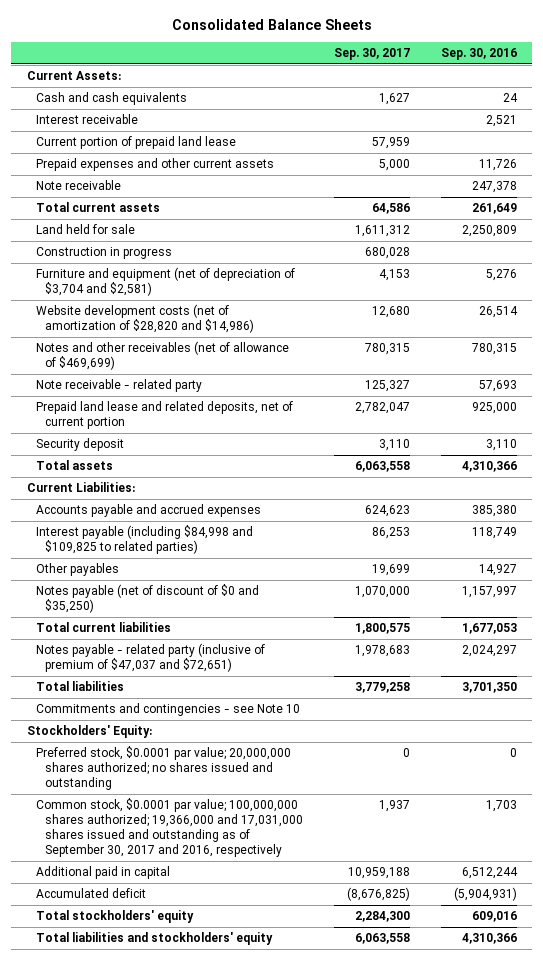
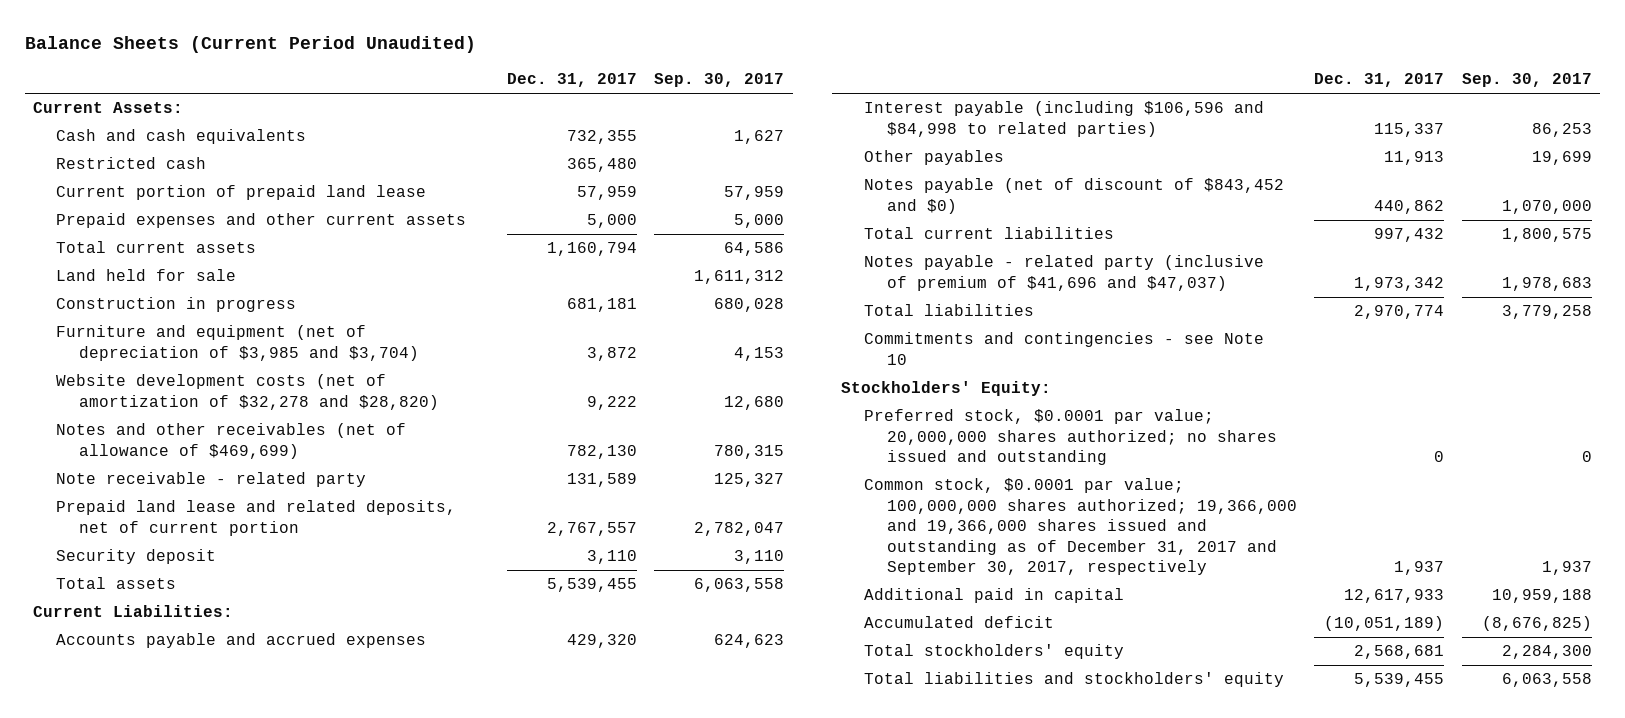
- Consolidated Balance Sheets
+ Balance Sheets (Current Period Unaudited)
- | Sep. 30, 2017 | Sep. 30, 2016
+ | Dec. 31, 2017 | Sep. 30, 2017
- Interest receivable | | 2,521
+ Restricted cash | 365,480 |
- Note receivable | | 247,378
- Furniture and equipment (net of depreciation of $3,704 and $2,581) | 4,153 | 5,276
- Website development costs (net of amortization of $28,820 and $14,986) | 12,680 | 26,514
+ Furniture and equipment (net of depreciation of $3,985 and $3,704) | 3,872 | 4,153
+ Website development costs (net of amortization of $32,278 and $28,820) | 9,222 | 12,680
- Interest payable (including $84,998 and $109,825 to related parties) | 86,253 | 118,749
+ Interest payable (including $106,596 and $84,998 to related parties) | 115,337 | 86,253
- Notes payable (net of discount of $0 and $35,250) | 1,070,000 | 1,157,997
+ Notes payable (net of discount of $843,452 and $0) | 440,862 | 1,070,000
- Notes payable - related party (inclusive of premium of $47,037 and $72,651) | 1,978,683 | 2,024,297
+ Notes payable - related party (inclusive of premium of $41,696 and $47,037) | 1,973,342 | 1,978,683
- Common stock, $0.0001 par value; 100,000,000 shares authorized; 19,366,000 and 17,031,000 shares issued and outstanding as of September 30, 2017 and 2016, respectively | 1,937 | 1,703
+ Common stock, $0.0001 par value; 100,000,000 shares authorized; 19,366,000 and 19,366,000 shares issued and outstanding as of December 31, 2017 and September 30, 2017, respectively | 1,937 | 1,937

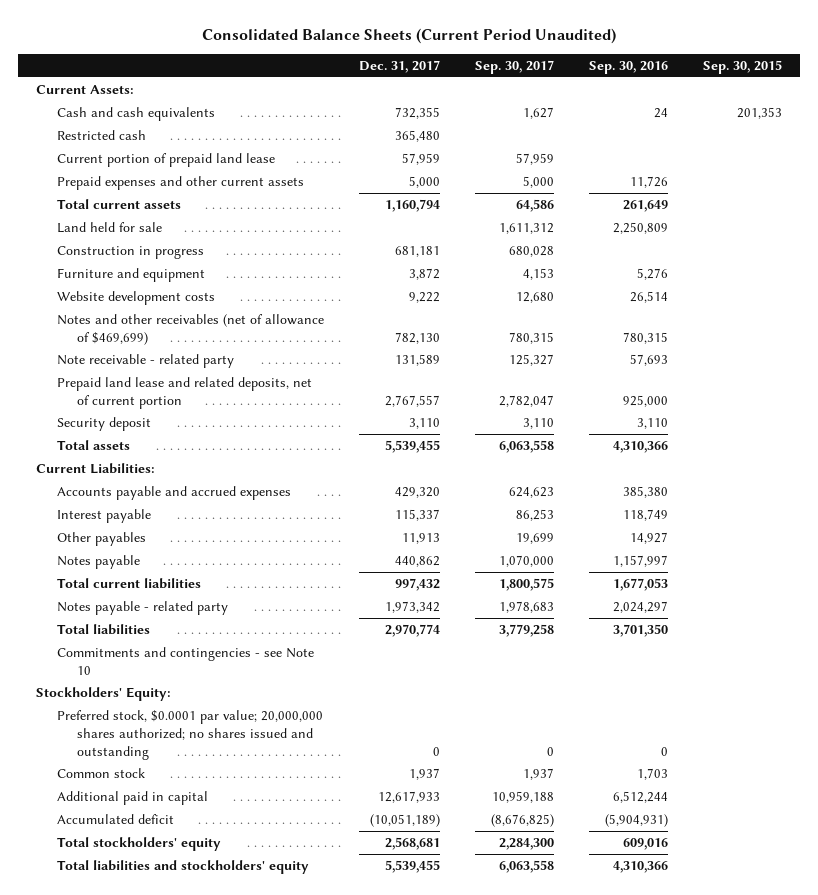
- Balance Sheets (Current Period Unaudited)
+ Consolidated Balance Sheets (Current Period Unaudited)
- | Dec. 31, 2017 | Sep. 30, 2017
+ | Dec. 31, 2017 | Sep. 30, 2017 | Sep. 30, 2016 | Sep. 30, 2015
- Furniture and equipment (net of depreciation of $3,985 and $3,704) | 3,872 | 4,153
- Website development costs (net of amortization of $32,278 and $28,820) | 9,222 | 12,680
+ Furniture and equipment | 3,872 | 4,153 | 5,276 |
+ Website development costs | 9,222 | 12,680 | 26,514 |
- Interest payable (including $106,596 and $84,998 to related parties) | 115,337 | 86,253
+ Interest payable | 115,337 | 86,253 | 118,749 |
- Notes payable (net of discount of $843,452 and $0) | 440,862 | 1,070,000
+ Notes payable | 440,862 | 1,070,000 | 1,157,997 |
- Notes payable - related party (inclusive of premium of $41,696 and $47,037) | 1,973,342 | 1,978,683
+ Notes payable - related party | 1,973,342 | 1,978,683 | 2,024,297 |
- Common stock, $0.0001 par value; 100,000,000 shares authorized; 19,366,000 and 19,366,000 shares issued and outstanding as of December 31, 2017 and September 30, 2017, respectively | 1,937 | 1,937
+ Common stock | 1,937 | 1,937 | 1,703 |

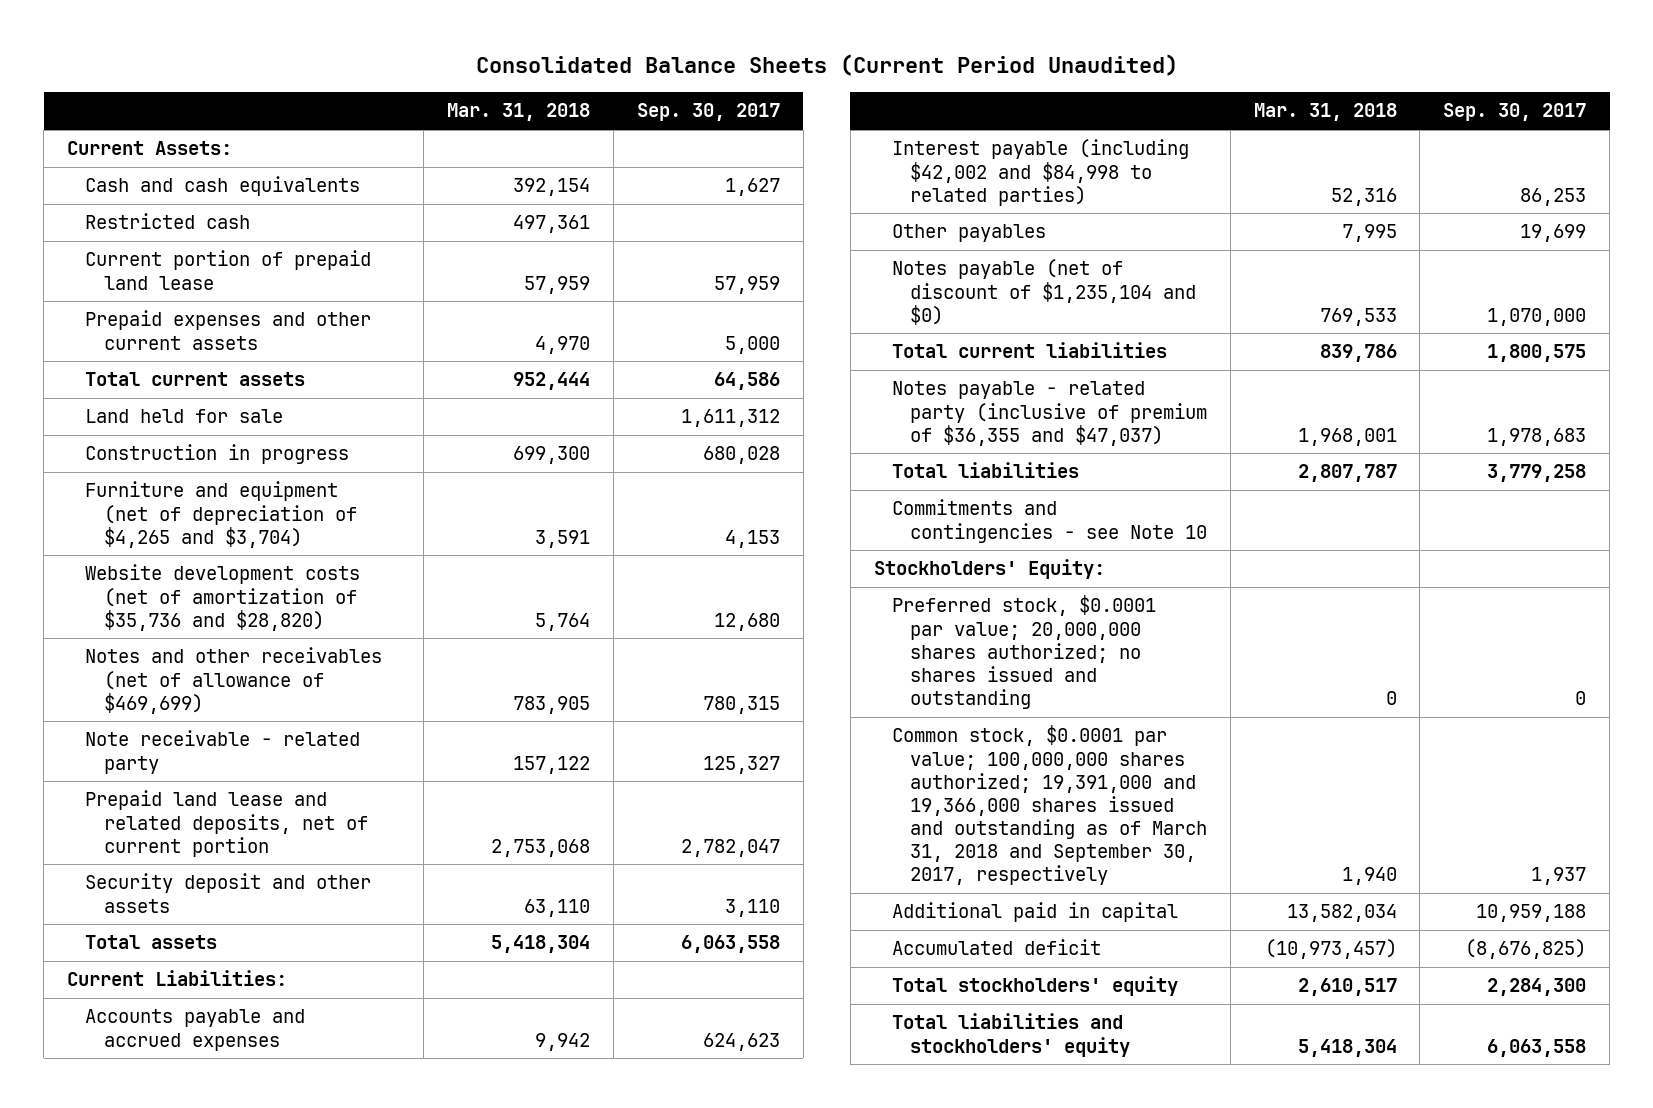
- | Dec. 31, 2017 | Sep. 30, 2017 | Sep. 30, 2016 | Sep. 30, 2015
+ | Mar. 31, 2018 | Sep. 30, 2017
- Furniture and equipment | 3,872 | 4,153 | 5,276 |
- Website development costs | 9,222 | 12,680 | 26,514 |
+ Furniture and equipment (net of depreciation of $4,265 and $3,704) | 3,591 | 4,153
+ Website development costs (net of amortization of $35,736 and $28,820) | 5,764 | 12,680
- Security deposit | 3,110 | 3,110 | 3,110 |
+ Security deposit and other assets | 63,110 | 3,110
- Interest payable | 115,337 | 86,253 | 118,749 |
+ Interest payable (including $42,002 and $84,998 to related parties) | 52,316 | 86,253
- Notes payable | 440,862 | 1,070,000 | 1,157,997 |
+ Notes payable (net of discount of $1,235,104 and $0) | 769,533 | 1,070,000
- Notes payable - related party | 1,973,342 | 1,978,683 | 2,024,297 |
+ Notes payable - related party (inclusive of premium of $36,355 and $47,037) | 1,968,001 | 1,978,683
- Common stock | 1,937 | 1,937 | 1,703 |
+ Common stock, $0.0001 par value; 100,000,000 shares authorized; 19,391,000 and 19,366,000 shares issued and outstanding as of March 31, 2018 and September 30, 2017, respectively | 1,940 | 1,937

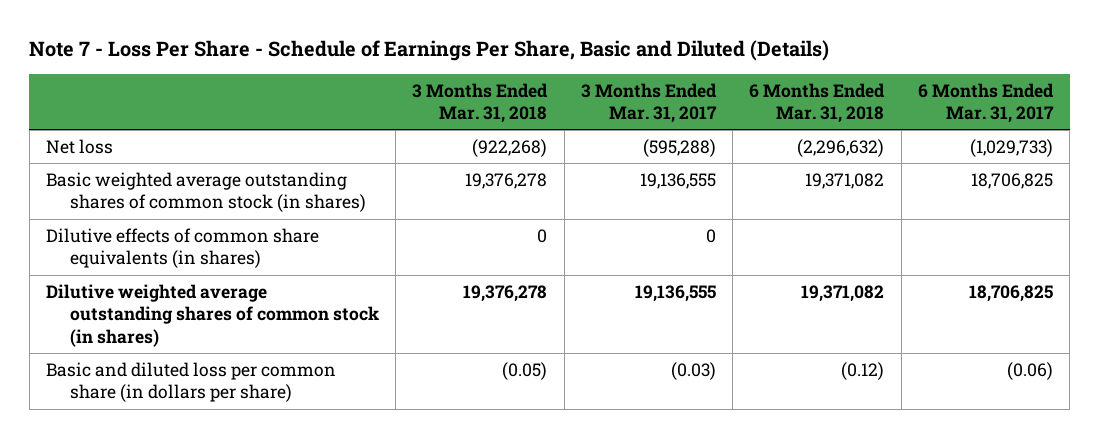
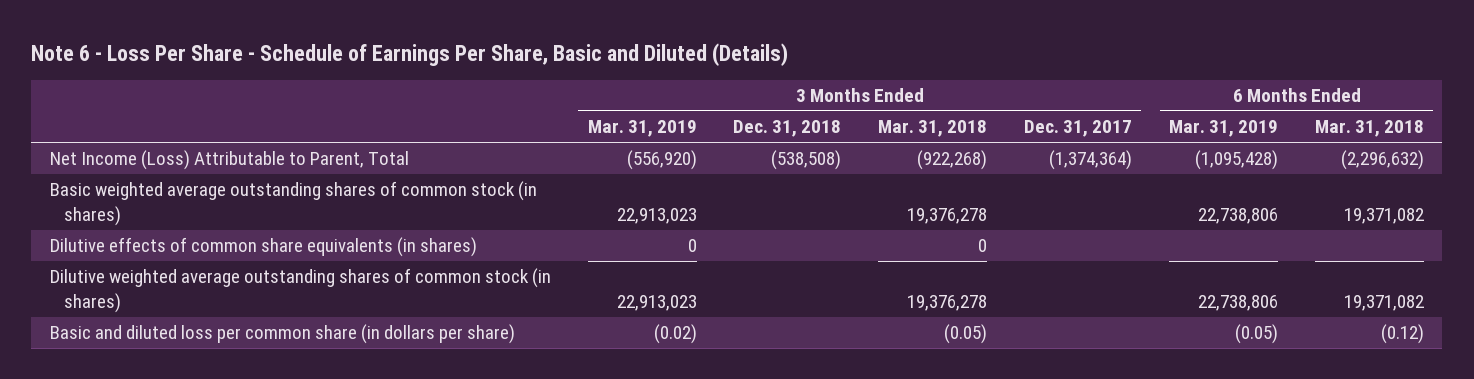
- Note 7 - Loss Per Share - Schedule of Earnings Per Share, Basic and Diluted (Details)
+ Note 6 - Loss Per Share - Schedule of Earnings Per Share, Basic and Diluted (Details)
- | 3 Months Ended Mar. 31, 2018 | 3 Months Ended Mar. 31, 2017 | 6 Months Ended Mar. 31, 2018 | 6 Months Ended Mar. 31, 2017
+ | 3 Months Ended Mar. 31, 2019 | 3 Months Ended Dec. 31, 2018 | 3 Months Ended Mar. 31, 2018 | 3 Months Ended Dec. 31, 2017 | 6 Months Ended Mar. 31, 2019 | 6 Months Ended Mar. 31, 2018
- Net loss | (922,268) | (595,288) | (2,296,632) | (1,029,733)
+ Net Income (Loss) Attributable to Parent, Total | (556,920) | (538,508) | (922,268) | (1,374,364) | (1,095,428) | (2,296,632)

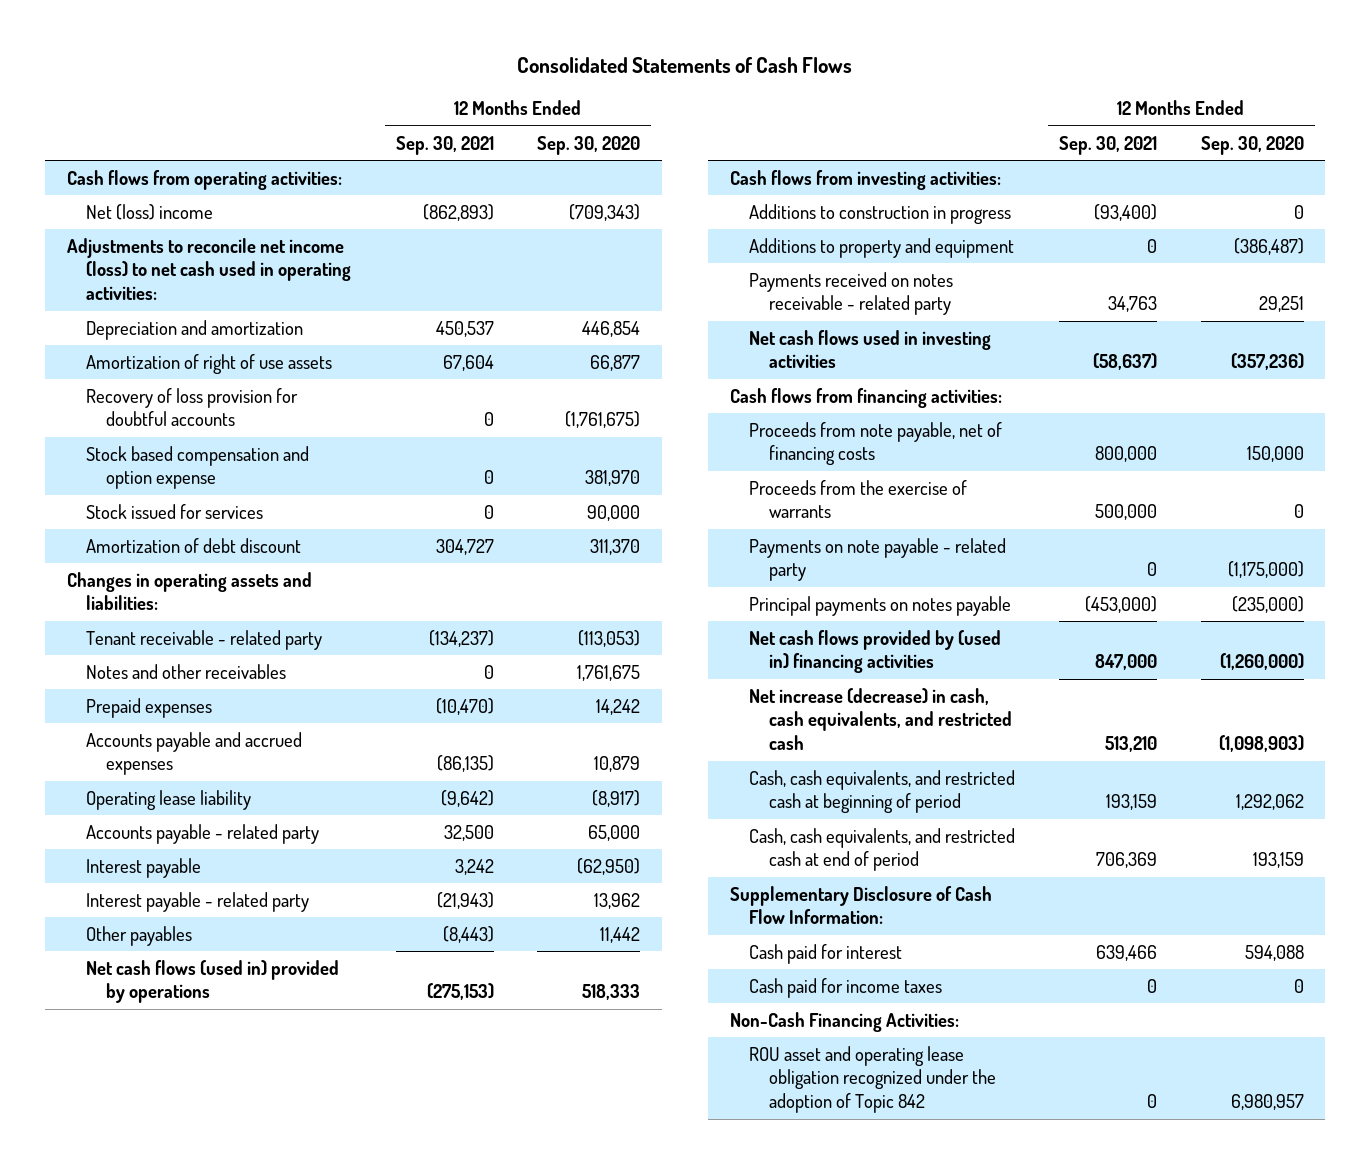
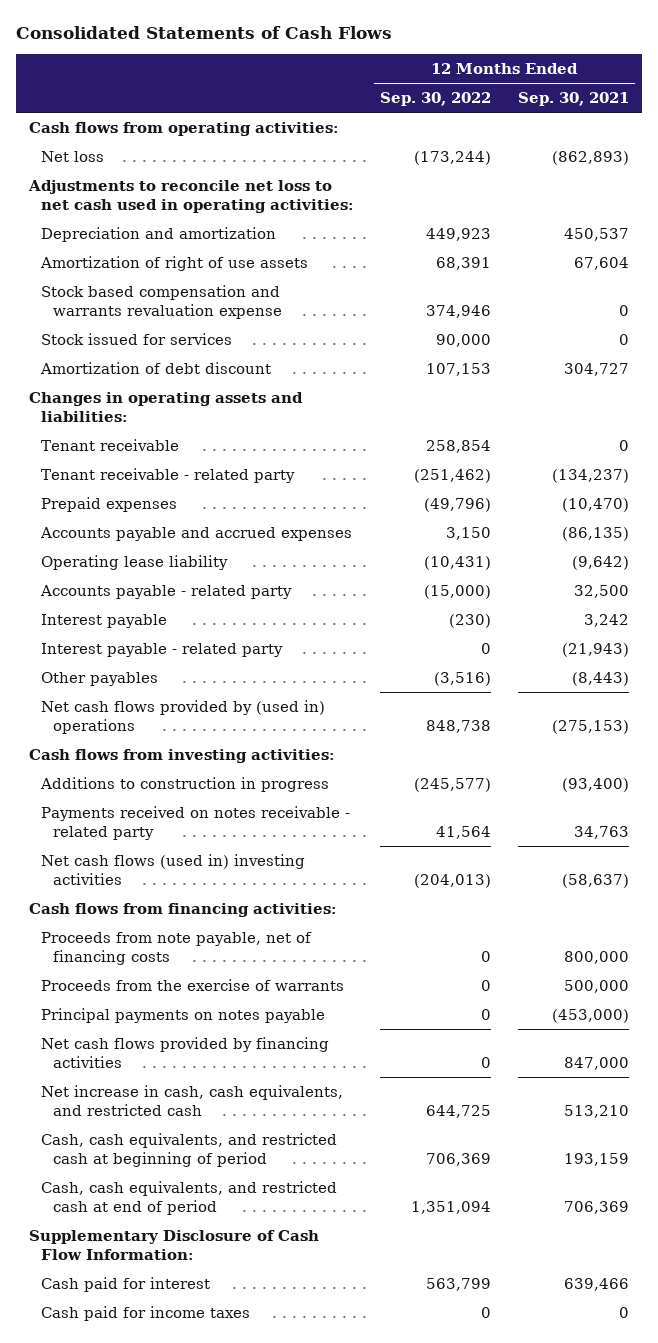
- | 12 Months Ended Sep. 30, 2021 | 12 Months Ended Sep. 30, 2020
+ | 12 Months Ended Sep. 30, 2022 | 12 Months Ended Sep. 30, 2021
- Net (loss) income | (862,893) | (709,343)
- Adjustments to reconcile net income (loss) to net cash used in operating activities:
+ Net loss | (173,244) | (862,893)
+ Adjustments to reconcile net loss to net cash used in operating activities:
- Recovery of loss provision for doubtful accounts | 0 | (1,761,675)
- Stock based compensation and option expense | 0 | 381,970
+ Stock based compensation and warrants revaluation expense | 374,946 | 0
+ Tenant receivable | 258,854 | 0
- Notes and other receivables | 0 | 1,761,675
- Net cash flows (used in) provided by operations | (275,153) | 518,333
+ Net cash flows provided by (used in) operations | 848,738 | (275,153)
- Additions to property and equipment | 0 | (386,487)
- Net cash flows used in investing activities | (58,637) | (357,236)
+ Net cash flows (used in) investing activities | (204,013) | (58,637)
- Payments on note payable - related party | 0 | (1,175,000)
- Net cash flows provided by (used in) financing activities | 847,000 | (1,260,000)
- Net increase (decrease) in cash, cash equivalents, and restricted cash | 513,210 | (1,098,903)
+ Net cash flows provided by financing activities | 0 | 847,000
+ Net increase in cash, cash equivalents, and restricted cash | 644,725 | 513,210
- Non-Cash Financing Activities:
- ROU asset and operating lease obligation recognized under the adoption of Topic 842 | 0 | 6,980,957

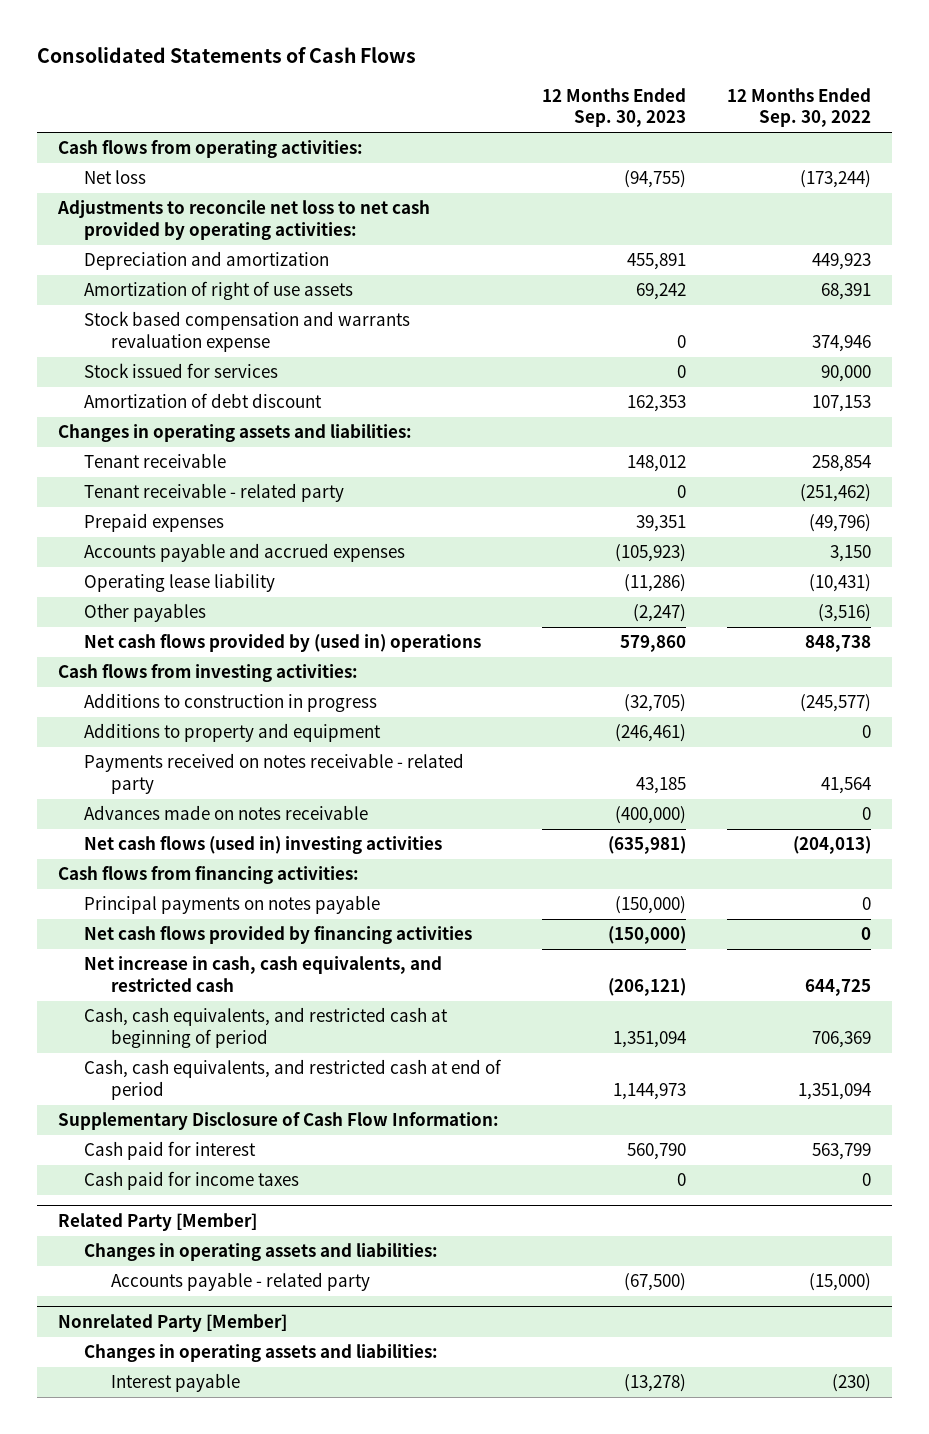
- | 12 Months Ended Sep. 30, 2022 | 12 Months Ended Sep. 30, 2021
+ | 12 Months Ended Sep. 30, 2023 | 12 Months Ended Sep. 30, 2022
- Adjustments to reconcile net loss to net cash used in operating activities:
+ Adjustments to reconcile net loss to net cash provided by operating activities:
- Accounts payable - related party | (15,000) | 32,500
- Interest payable | (230) | 3,242
- Interest payable - related party | 0 | (21,943)
+ Additions to property and equipment | (246,461) | 0
+ Advances made on notes receivable | (400,000) | 0
- Proceeds from note payable, net of financing costs | 0 | 800,000
- Proceeds from the exercise of warrants | 0 | 500,000
+ Related Party [Member]
+ Changes in operating assets and liabilities:
+ Accounts payable - related party | (67,500) | (15,000)
+ Nonrelated Party [Member]
+ Changes in operating assets and liabilities:
+ Interest payable | (13,278) | (230)

